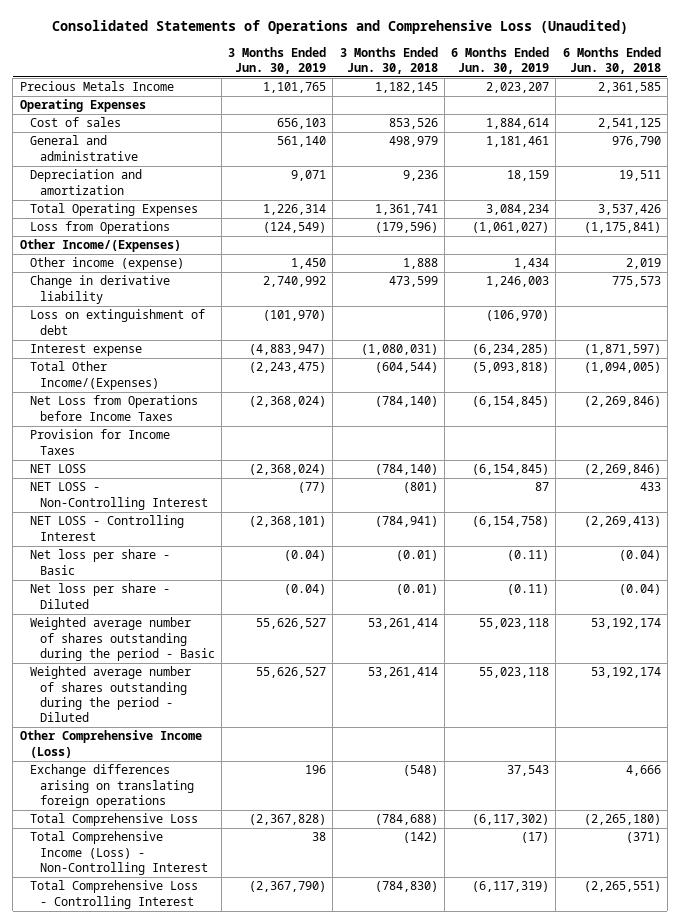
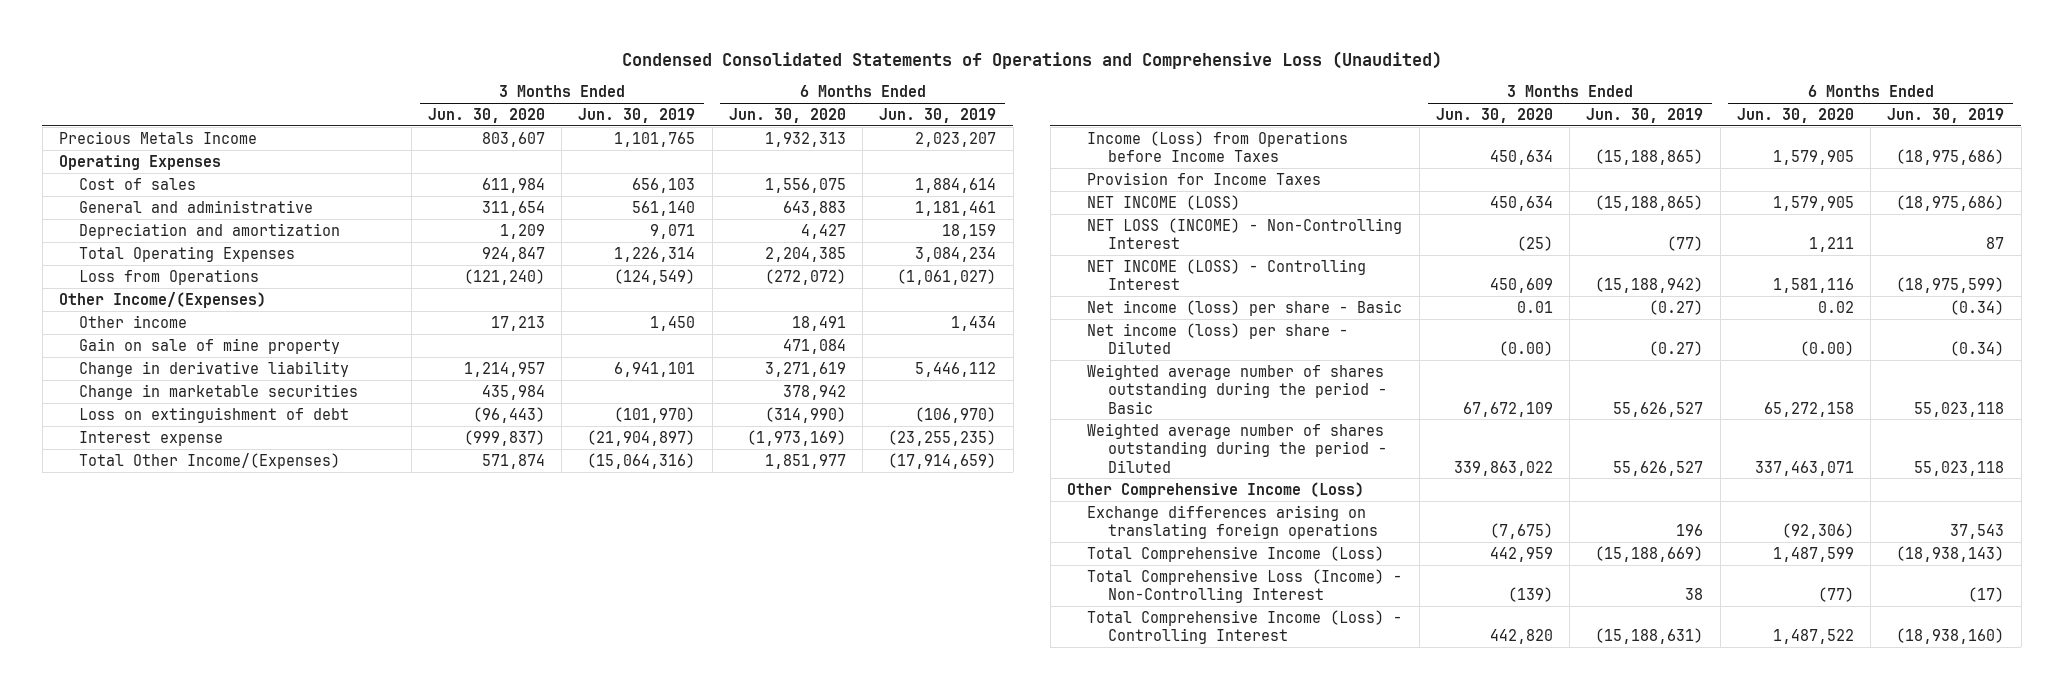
- Consolidated Statements of Operations and Comprehensive Loss (Unaudited)
+ Condensed Consolidated Statements of Operations and Comprehensive Loss (Unaudited)
- | 3 Months Ended Jun. 30, 2019 | 3 Months Ended Jun. 30, 2018 | 6 Months Ended Jun. 30, 2019 | 6 Months Ended Jun. 30, 2018
+ | 3 Months Ended Jun. 30, 2020 | 3 Months Ended Jun. 30, 2019 | 6 Months Ended Jun. 30, 2020 | 6 Months Ended Jun. 30, 2019
- Other income (expense) | 1,450 | 1,888 | 1,434 | 2,019
- Change in derivative liability | 2,740,992 | 473,599 | 1,246,003 | 775,573
+ Other income | 17,213 | 1,450 | 18,491 | 1,434
+ Gain on sale of mine property | | | 471,084 |
+ Change in derivative liability | 1,214,957 | 6,941,101 | 3,271,619 | 5,446,112
+ Change in marketable securities | 435,984 | | 378,942 |
- Interest expense | (4,883,947) | (1,080,031) | (6,234,285) | (1,871,597)
- Total Other Income/(Expenses) | (2,243,475) | (604,544) | (5,093,818) | (1,094,005)
- Net Loss from Operations before Income Taxes | (2,368,024) | (784,140) | (6,154,845) | (2,269,846)
+ Interest expense | (999,837) | (21,904,897) | (1,973,169) | (23,255,235)
+ Total Other Income/(Expenses) | 571,874 | (15,064,316) | 1,851,977 | (17,914,659)
+ Income (Loss) from Operations before Income Taxes | 450,634 | (15,188,865) | 1,579,905 | (18,975,686)
- NET LOSS | (2,368,024) | (784,140) | (6,154,845) | (2,269,846)
- NET LOSS - Non-Controlling Interest | (77) | (801) | 87 | 433
- NET LOSS - Controlling Interest | (2,368,101) | (784,941) | (6,154,758) | (2,269,413)
- Net loss per share - Basic | (0.04) | (0.01) | (0.11) | (0.04)
- Net loss per share - Diluted | (0.04) | (0.01) | (0.11) | (0.04)
+ NET INCOME (LOSS) | 450,634 | (15,188,865) | 1,579,905 | (18,975,686)
+ NET LOSS (INCOME) - Non-Controlling Interest | (25) | (77) | 1,211 | 87
+ NET INCOME (LOSS) - Controlling Interest | 450,609 | (15,188,942) | 1,581,116 | (18,975,599)
+ Net income (loss) per share - Basic | 0.01 | (0.27) | 0.02 | (0.34)
+ Net income (loss) per share - Diluted | (0.00) | (0.27) | (0.00) | (0.34)
- Total Comprehensive Loss | (2,367,828) | (784,688) | (6,117,302) | (2,265,180)
- Total Comprehensive Income (Loss) - Non-Controlling Interest | 38 | (142) | (17) | (371)
- Total Comprehensive Loss - Controlling Interest | (2,367,790) | (784,830) | (6,117,319) | (2,265,551)
+ Total Comprehensive Income (Loss) | 442,959 | (15,188,669) | 1,487,599 | (18,938,143)
+ Total Comprehensive Loss (Income) - Non-Controlling Interest | (139) | 38 | (77) | (17)
+ Total Comprehensive Income (Loss) - Controlling Interest | 442,820 | (15,188,631) | 1,487,522 | (18,938,160)

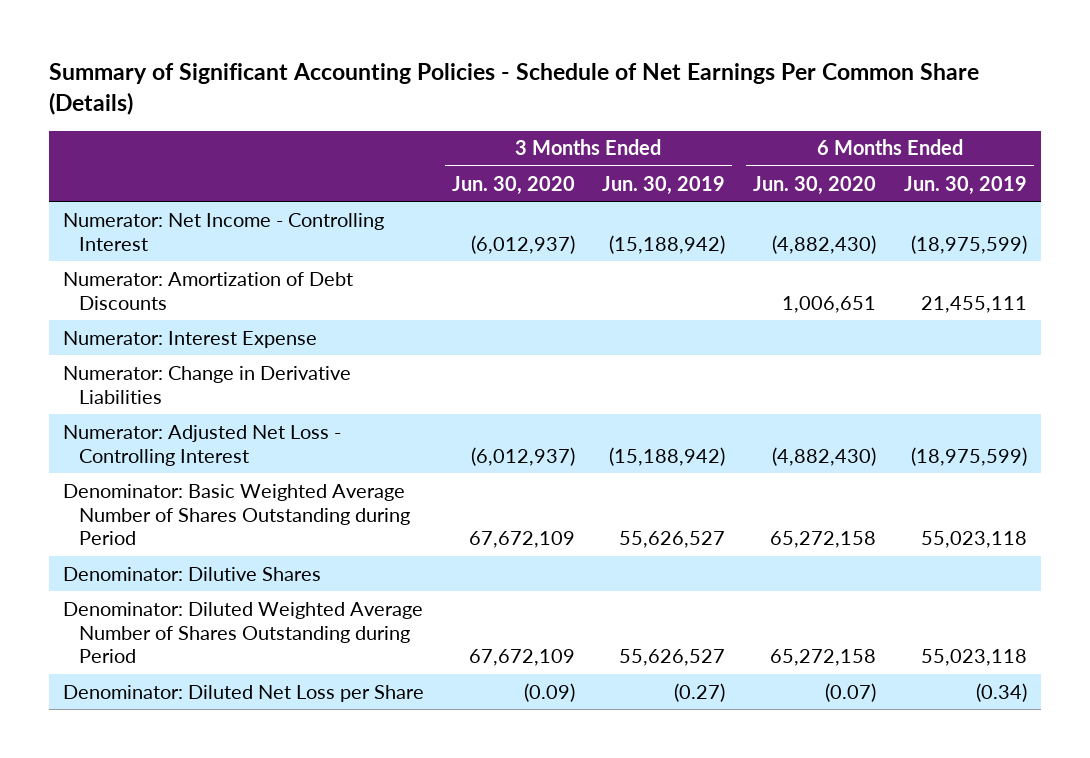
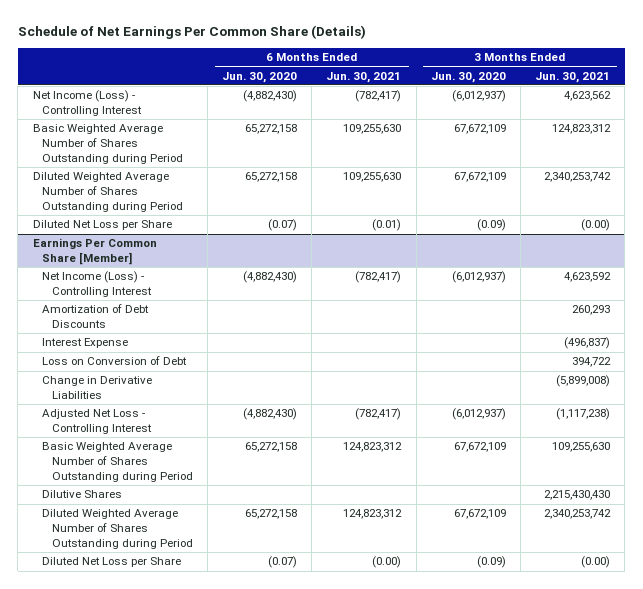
- Summary of Significant Accounting Policies - Schedule of Net Earnings Per Common Share (Details)
+ Schedule of Net Earnings Per Common Share (Details)
- | 3 Months Ended Jun. 30, 2020 | 3 Months Ended Jun. 30, 2019 | 6 Months Ended Jun. 30, 2020 | 6 Months Ended Jun. 30, 2019
+ | 6 Months Ended Jun. 30, 2020 | 6 Months Ended Jun. 30, 2021 | 3 Months Ended Jun. 30, 2020 | 3 Months Ended Jun. 30, 2021
- Numerator: Net Income - Controlling Interest | (6,012,937) | (15,188,942) | (4,882,430) | (18,975,599)
- Numerator: Amortization of Debt Discounts | | | 1,006,651 | 21,455,111
- Numerator: Interest Expense
- Numerator: Change in Derivative Liabilities
- Numerator: Adjusted Net Loss - Controlling Interest | (6,012,937) | (15,188,942) | (4,882,430) | (18,975,599)
- Denominator: Basic Weighted Average Number of Shares Outstanding during Period | 67,672,109 | 55,626,527 | 65,272,158 | 55,023,118
- Denominator: Dilutive Shares
- Denominator: Diluted Weighted Average Number of Shares Outstanding during Period | 67,672,109 | 55,626,527 | 65,272,158 | 55,023,118
- Denominator: Diluted Net Loss per Share | (0.09) | (0.27) | (0.07) | (0.34)
+ Net Income (Loss) - Controlling Interest | (4,882,430) | (782,417) | (6,012,937) | 4,623,562
+ Basic Weighted Average Number of Shares Outstanding during Period | 65,272,158 | 109,255,630 | 67,672,109 | 124,823,312
+ Diluted Weighted Average Number of Shares Outstanding during Period | 65,272,158 | 109,255,630 | 67,672,109 | 2,340,253,742
+ Diluted Net Loss per Share | (0.07) | (0.01) | (0.09) | (0.00)
+ Earnings Per Common Share [Member]
+ Net Income (Loss) - Controlling Interest | (4,882,430) | (782,417) | (6,012,937) | 4,623,592
+ Amortization of Debt Discounts | | | | 260,293
+ Interest Expense | | | | (496,837)
+ Loss on Conversion of Debt | | | | 394,722
+ Change in Derivative Liabilities | | | | (5,899,008)
+ Adjusted Net Loss - Controlling Interest | (4,882,430) | (782,417) | (6,012,937) | (1,117,238)
+ Basic Weighted Average Number of Shares Outstanding during Period | 65,272,158 | 124,823,312 | 67,672,109 | 109,255,630
+ Dilutive Shares | | | | 2,215,430,430
+ Diluted Weighted Average Number of Shares Outstanding during Period | 65,272,158 | 124,823,312 | 67,672,109 | 2,340,253,742
+ Diluted Net Loss per Share | (0.07) | (0.00) | (0.09) | (0.00)

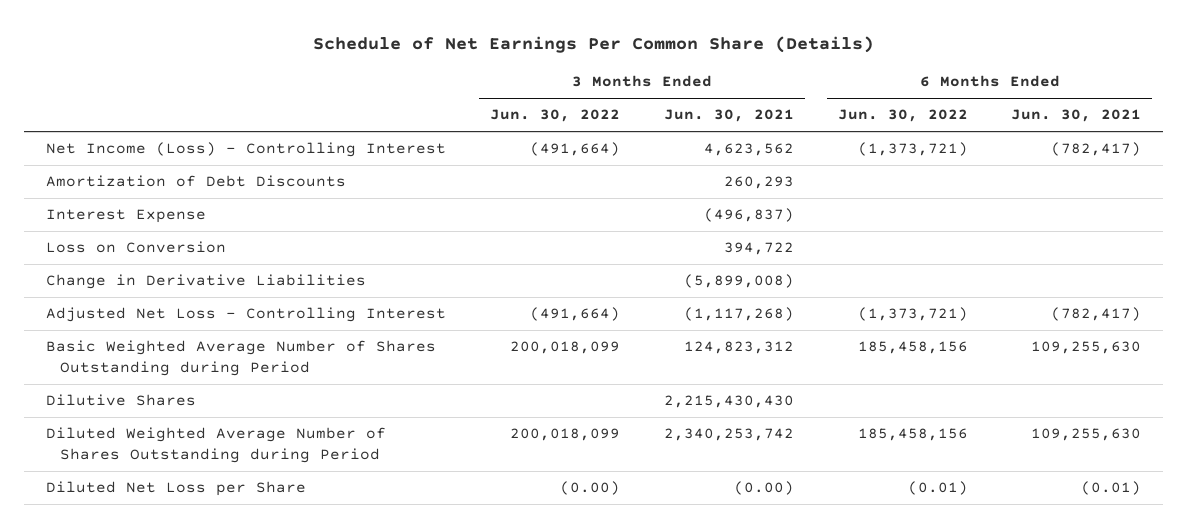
- | 6 Months Ended Jun. 30, 2020 | 6 Months Ended Jun. 30, 2021 | 3 Months Ended Jun. 30, 2020 | 3 Months Ended Jun. 30, 2021
+ | 3 Months Ended Jun. 30, 2022 | 3 Months Ended Jun. 30, 2021 | 6 Months Ended Jun. 30, 2022 | 6 Months Ended Jun. 30, 2021
- Earnings Per Common Share [Member]
- Net Income (Loss) - Controlling Interest | (4,882,430) | (782,417) | (6,012,937) | 4,623,592
- Loss on Conversion of Debt | | | | 394,722
+ Loss on Conversion | | 394,722 | |
- Adjusted Net Loss - Controlling Interest | (4,882,430) | (782,417) | (6,012,937) | (1,117,238)
- Basic Weighted Average Number of Shares Outstanding during Period | 65,272,158 | 124,823,312 | 67,672,109 | 109,255,630
+ Adjusted Net Loss - Controlling Interest | (491,664) | (1,117,268) | (1,373,721) | (782,417)
moved down: Basic Weighted Average Number of Shares Outstanding during Period | 200,018,099 | 124,823,312 | 185,458,156 | 109,255,630
- Diluted Weighted Average Number of Shares Outstanding during Period | 65,272,158 | 124,823,312 | 67,672,109 | 2,340,253,742
- Diluted Net Loss per Share | (0.07) | (0.00) | (0.09) | (0.00)
moved down: Diluted Weighted Average Number of Shares Outstanding during Period | 200,018,099 | 2,340,253,742 | 185,458,156 | 109,255,630
moved down: Diluted Net Loss per Share | (0.00) | (0.00) | (0.01) | (0.01)

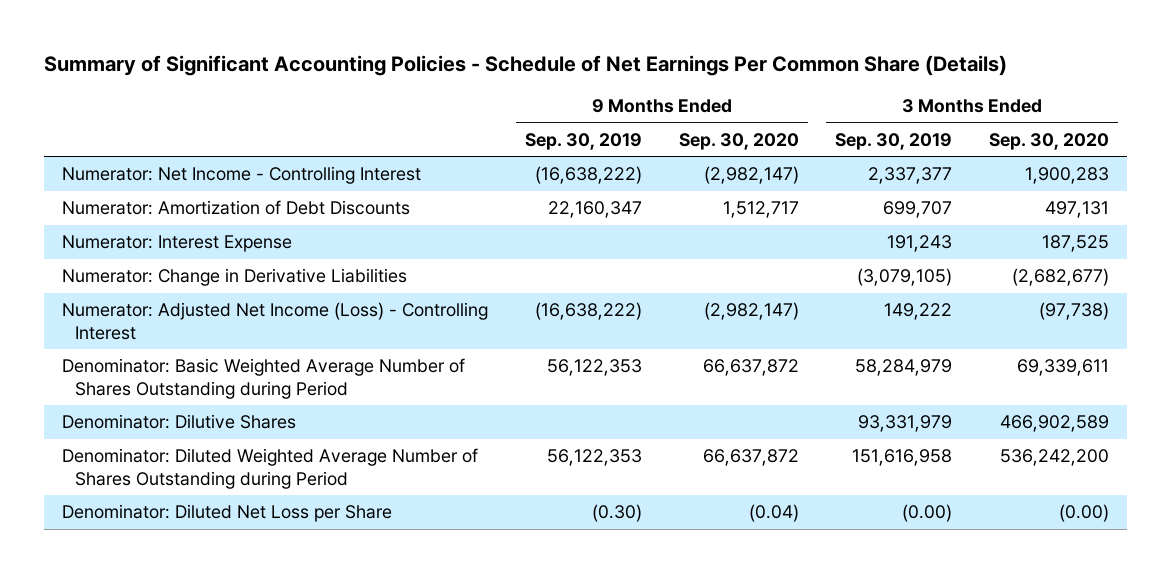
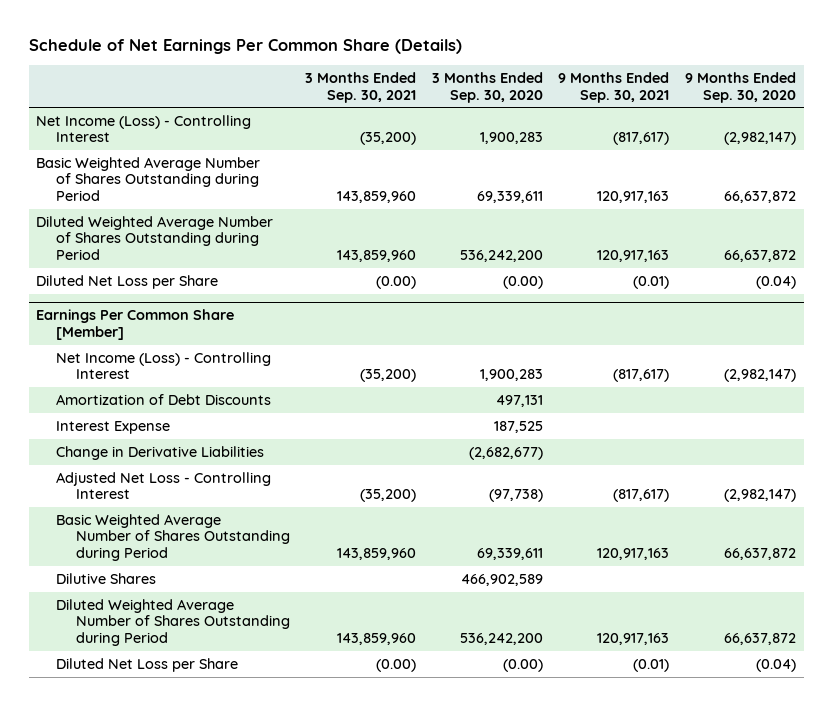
- Summary of Significant Accounting Policies - Schedule of Net Earnings Per Common Share (Details)
+ Schedule of Net Earnings Per Common Share (Details)
- | 9 Months Ended Sep. 30, 2019 | 9 Months Ended Sep. 30, 2020 | 3 Months Ended Sep. 30, 2019 | 3 Months Ended Sep. 30, 2020
+ | 3 Months Ended Sep. 30, 2021 | 3 Months Ended Sep. 30, 2020 | 9 Months Ended Sep. 30, 2021 | 9 Months Ended Sep. 30, 2020
- Numerator: Net Income - Controlling Interest | (16,638,222) | (2,982,147) | 2,337,377 | 1,900,283
- Numerator: Amortization of Debt Discounts | 22,160,347 | 1,512,717 | 699,707 | 497,131
- Numerator: Interest Expense | | | 191,243 | 187,525
- Numerator: Change in Derivative Liabilities | | | (3,079,105) | (2,682,677)
- Numerator: Adjusted Net Income (Loss) - Controlling Interest | (16,638,222) | (2,982,147) | 149,222 | (97,738)
- Denominator: Basic Weighted Average Number of Shares Outstanding during Period | 56,122,353 | 66,637,872 | 58,284,979 | 69,339,611
- Denominator: Dilutive Shares | | | 93,331,979 | 466,902,589
- Denominator: Diluted Weighted Average Number of Shares Outstanding during Period | 56,122,353 | 66,637,872 | 151,616,958 | 536,242,200
- Denominator: Diluted Net Loss per Share | (0.30) | (0.04) | (0.00) | (0.00)
+ Net Income (Loss) - Controlling Interest | (35,200) | 1,900,283 | (817,617) | (2,982,147)
+ Basic Weighted Average Number of Shares Outstanding during Period | 143,859,960 | 69,339,611 | 120,917,163 | 66,637,872
+ Diluted Weighted Average Number of Shares Outstanding during Period | 143,859,960 | 536,242,200 | 120,917,163 | 66,637,872
+ Diluted Net Loss per Share | (0.00) | (0.00) | (0.01) | (0.04)
+ Earnings Per Common Share [Member]
+ Net Income (Loss) - Controlling Interest | (35,200) | 1,900,283 | (817,617) | (2,982,147)
+ Amortization of Debt Discounts | | 497,131 | |
+ Interest Expense | | 187,525 | |
+ Change in Derivative Liabilities | | (2,682,677) | |
+ Adjusted Net Loss - Controlling Interest | (35,200) | (97,738) | (817,617) | (2,982,147)
+ Basic Weighted Average Number of Shares Outstanding during Period | 143,859,960 | 69,339,611 | 120,917,163 | 66,637,872
+ Dilutive Shares | | 466,902,589 | |
+ Diluted Weighted Average Number of Shares Outstanding during Period | 143,859,960 | 536,242,200 | 120,917,163 | 66,637,872
+ Diluted Net Loss per Share | (0.00) | (0.00) | (0.01) | (0.04)

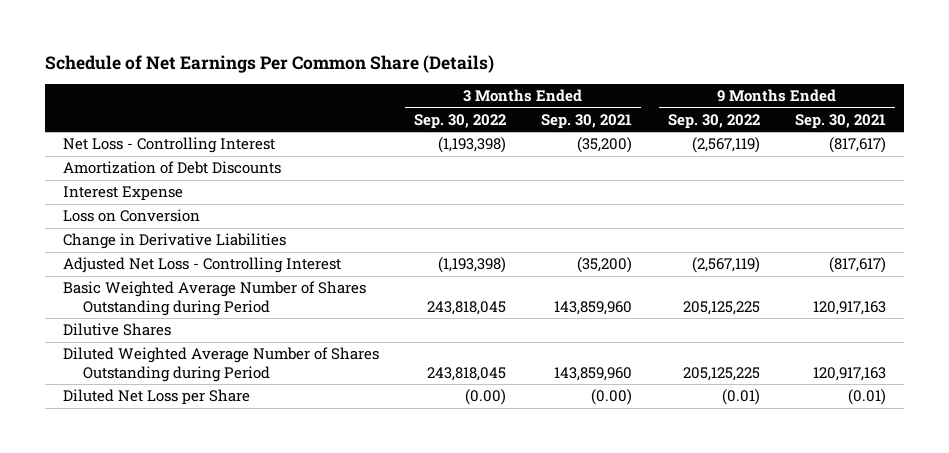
- | 3 Months Ended Sep. 30, 2021 | 3 Months Ended Sep. 30, 2020 | 9 Months Ended Sep. 30, 2021 | 9 Months Ended Sep. 30, 2020
+ | 3 Months Ended Sep. 30, 2022 | 3 Months Ended Sep. 30, 2021 | 9 Months Ended Sep. 30, 2022 | 9 Months Ended Sep. 30, 2021
- Net Income (Loss) - Controlling Interest | (35,200) | 1,900,283 | (817,617) | (2,982,147)
- Basic Weighted Average Number of Shares Outstanding during Period | 143,859,960 | 69,339,611 | 120,917,163 | 66,637,872
- Diluted Weighted Average Number of Shares Outstanding during Period | 143,859,960 | 536,242,200 | 120,917,163 | 66,637,872
- Diluted Net Loss per Share | (0.00) | (0.00) | (0.01) | (0.04)
- Earnings Per Common Share [Member]
- Net Income (Loss) - Controlling Interest | (35,200) | 1,900,283 | (817,617) | (2,982,147)
+ Net Loss - Controlling Interest | (1,193,398) | (35,200) | (2,567,119) | (817,617)
+ Loss on Conversion

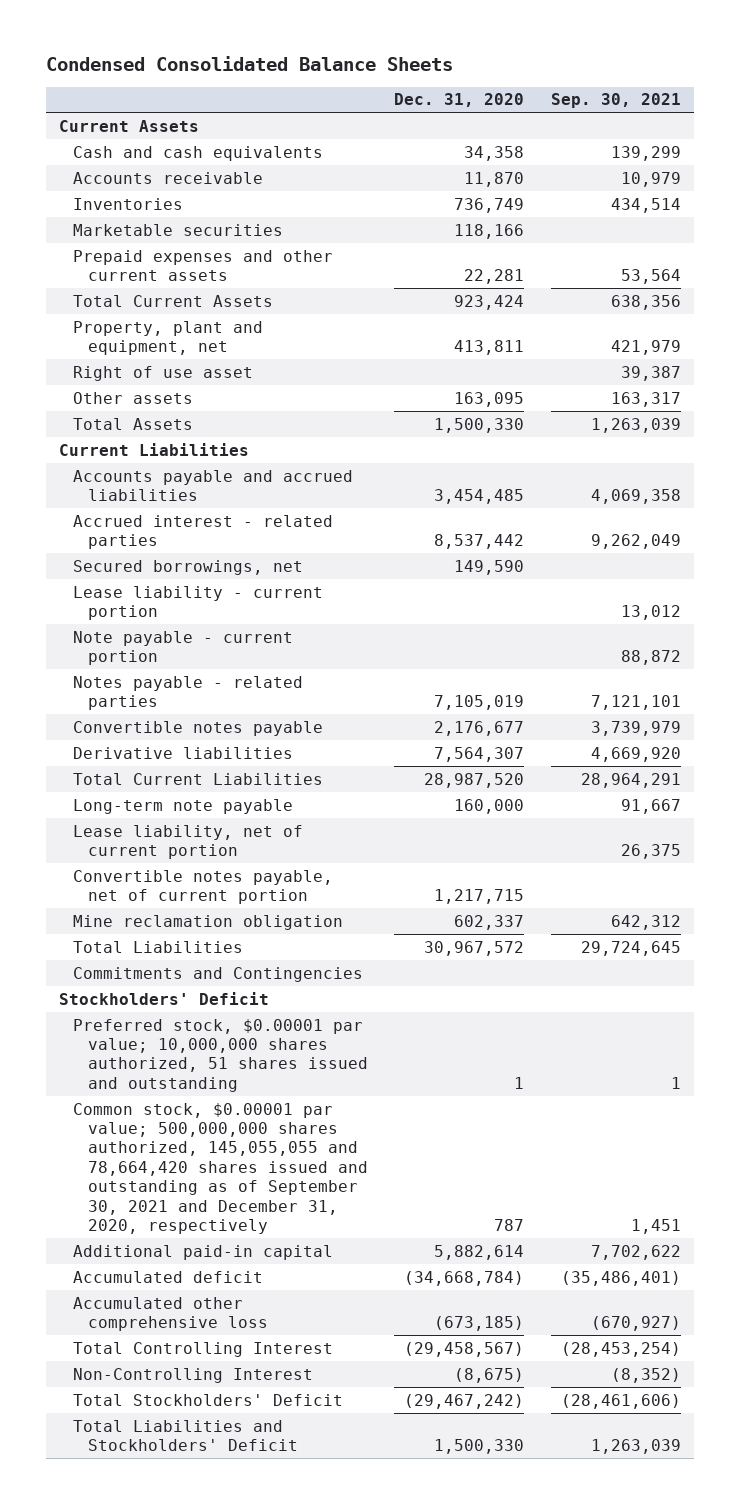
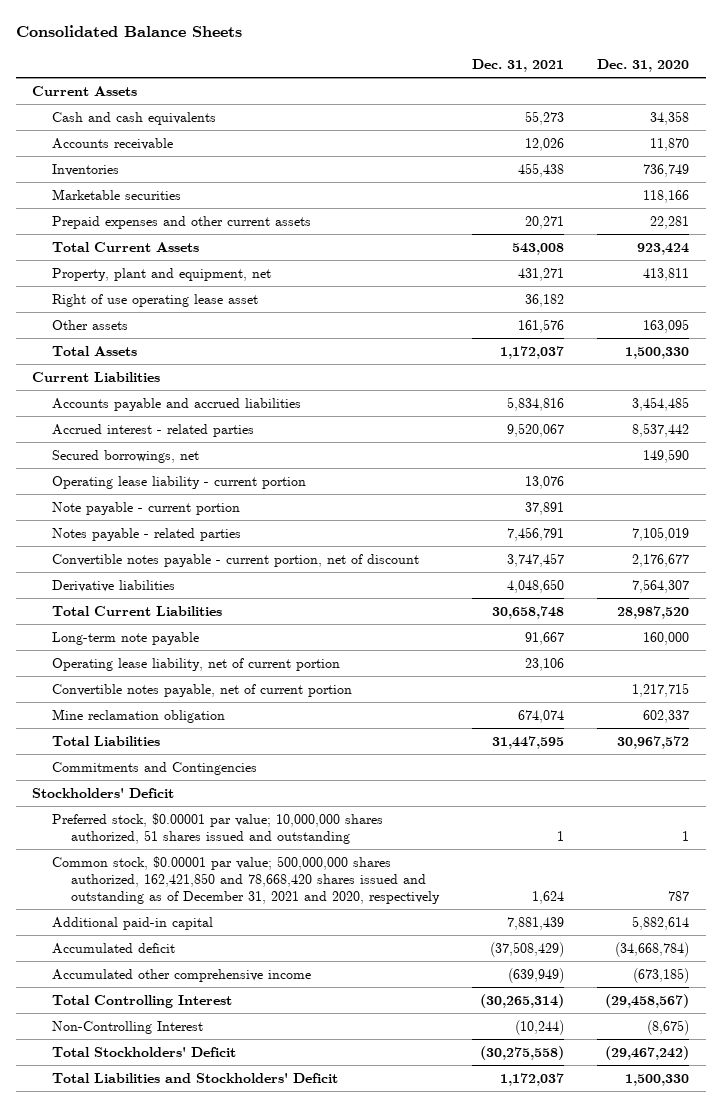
- Condensed Consolidated Balance Sheets
+ Consolidated Balance Sheets
- | Dec. 31, 2020 | Sep. 30, 2021
+ | Dec. 31, 2021 | Dec. 31, 2020
- Right of use asset | | 39,387
+ Right of use operating lease asset | 36,182 |
- Lease liability - current portion | | 13,012
+ Operating lease liability - current portion | 13,076 |
- Convertible notes payable | 2,176,677 | 3,739,979
+ Convertible notes payable - current portion, net of discount | 3,747,457 | 2,176,677
- Lease liability, net of current portion | | 26,375
+ Operating lease liability, net of current portion | 23,106 |
- Common stock, $0.00001 par value; 500,000,000 shares authorized, 145,055,055 and 78,664,420 shares issued and outstanding as of September 30, 2021 and December 31, 2020, respectively | 787 | 1,451
+ Common stock, $0.00001 par value; 500,000,000 shares authorized, 162,421,850 and 78,668,420 shares issued and outstanding as of December 31, 2021 and 2020, respectively | 1,624 | 787
- Accumulated other comprehensive loss | (673,185) | (670,927)
+ Accumulated other comprehensive income | (639,949) | (673,185)

